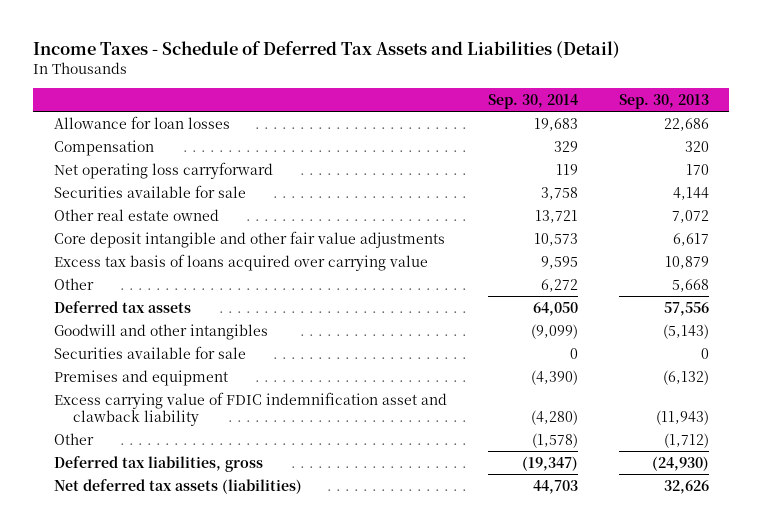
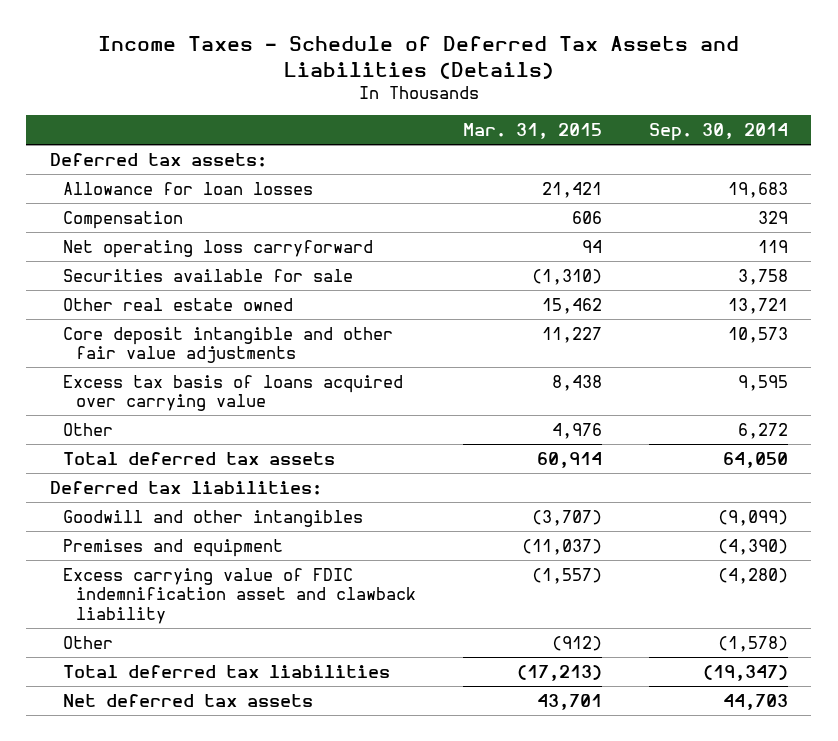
- Income Taxes - Schedule of Deferred Tax Assets and Liabilities (Detail)
+ Income Taxes - Schedule of Deferred Tax Assets and Liabilities (Details)
- | Sep. 30, 2014 | Sep. 30, 2013
+ | Mar. 31, 2015 | Sep. 30, 2014
+ Deferred tax assets:
- Deferred tax assets | 64,050 | 57,556
+ Total deferred tax assets | 60,914 | 64,050
+ Deferred tax liabilities:
- Securities available for sale | 0 | 0
- Deferred tax liabilities, gross | (19,347) | (24,930)
- Net deferred tax assets (liabilities) | 44,703 | 32,626
+ Total deferred tax liabilities | (17,213) | (19,347)
+ Net deferred tax assets | 43,701 | 44,703

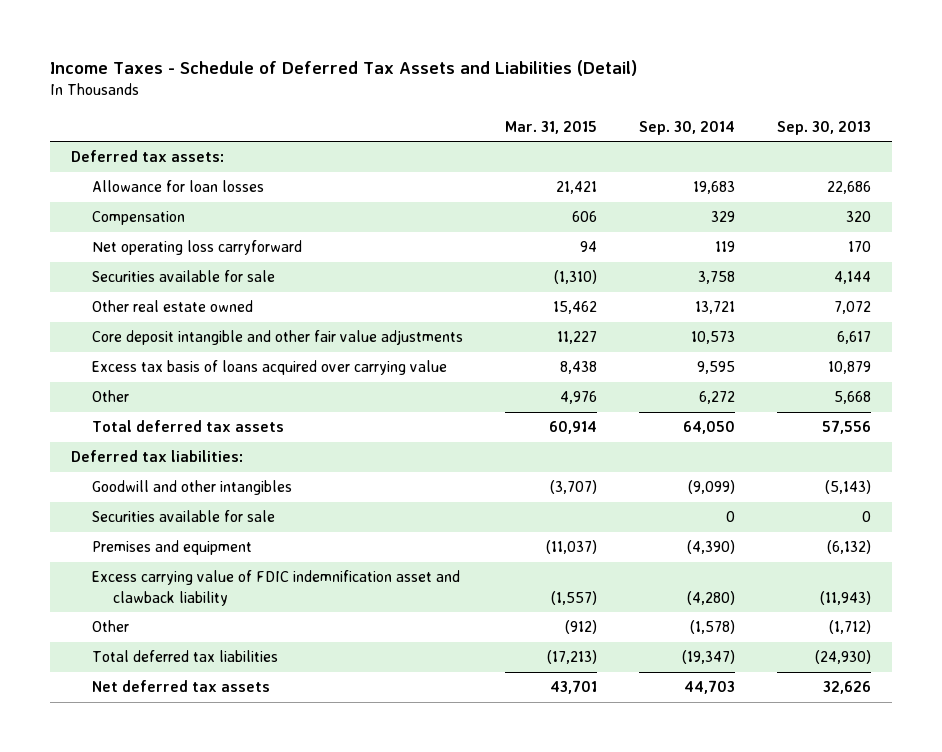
- Income Taxes - Schedule of Deferred Tax Assets and Liabilities (Details)
+ Income Taxes - Schedule of Deferred Tax Assets and Liabilities (Detail)
- | Mar. 31, 2015 | Sep. 30, 2014
+ | Mar. 31, 2015 | Sep. 30, 2014 | Sep. 30, 2013
+ Securities available for sale | | 0 | 0

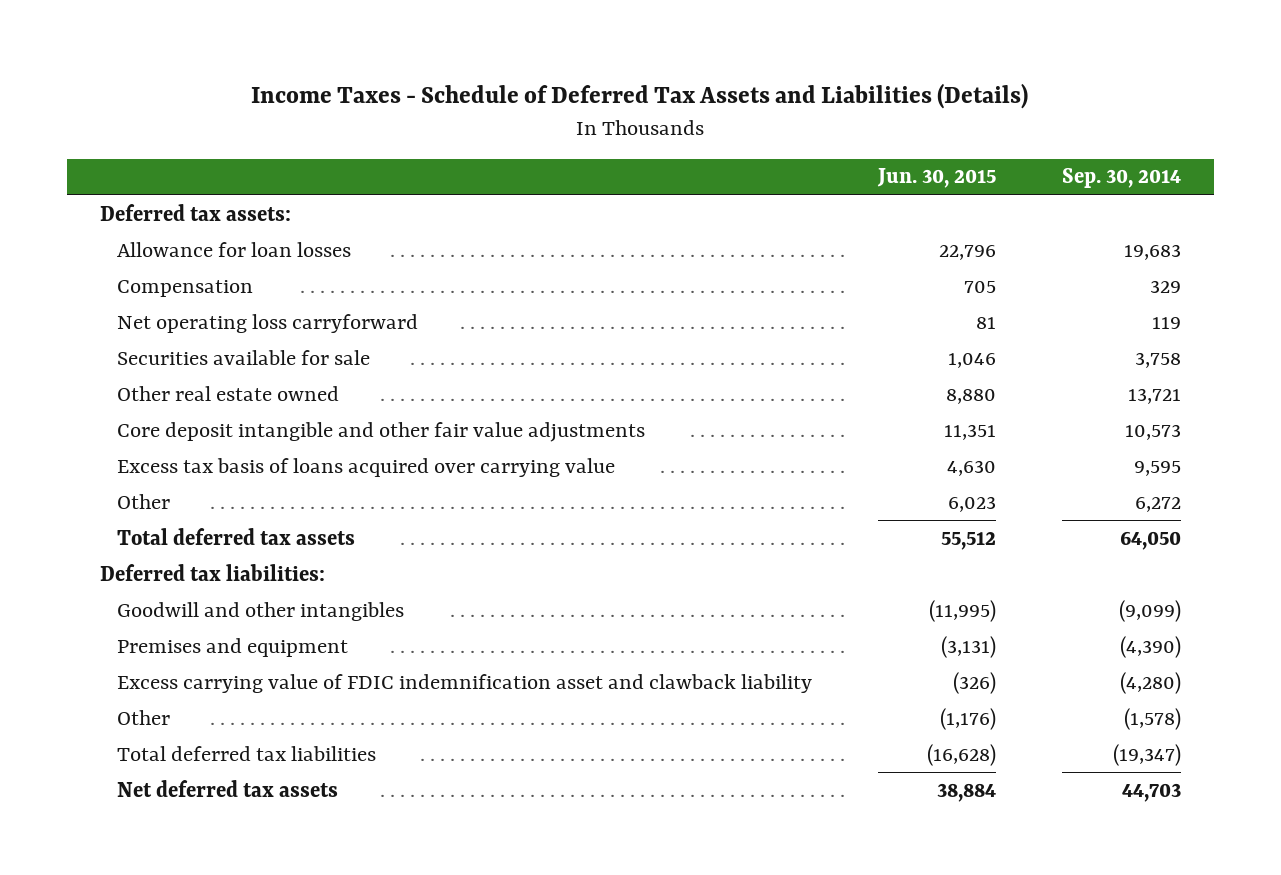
- Income Taxes - Schedule of Deferred Tax Assets and Liabilities (Detail)
+ Income Taxes - Schedule of Deferred Tax Assets and Liabilities (Details)
- | Mar. 31, 2015 | Sep. 30, 2014 | Sep. 30, 2013
+ | Jun. 30, 2015 | Sep. 30, 2014
- Securities available for sale | | 0 | 0

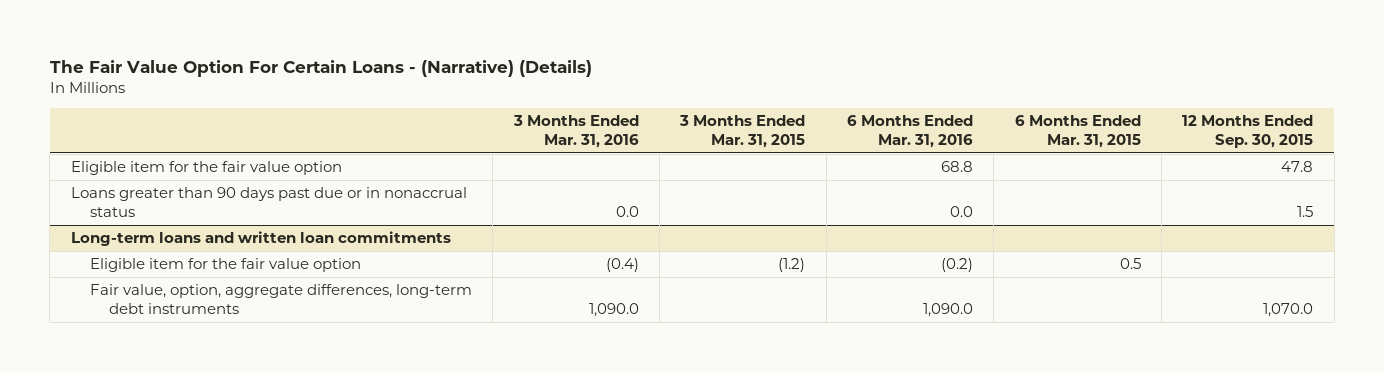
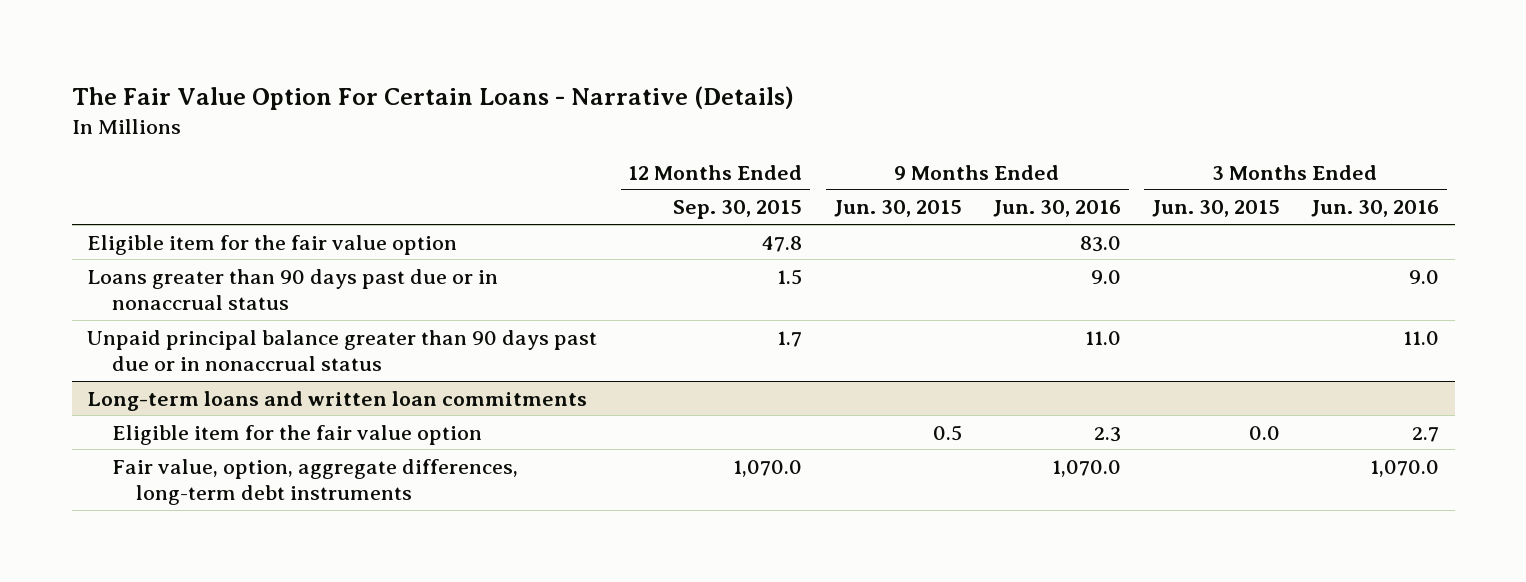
- The Fair Value Option For Certain Loans - (Narrative) (Details)
+ The Fair Value Option For Certain Loans - Narrative (Details)
- | 3 Months Ended Mar. 31, 2016 | 3 Months Ended Mar. 31, 2015 | 6 Months Ended Mar. 31, 2016 | 6 Months Ended Mar. 31, 2015 | 12 Months Ended Sep. 30, 2015
+ | 12 Months Ended Sep. 30, 2015 | 9 Months Ended Jun. 30, 2015 | 9 Months Ended Jun. 30, 2016 | 3 Months Ended Jun. 30, 2015 | 3 Months Ended Jun. 30, 2016
+ Unpaid principal balance greater than 90 days past due or in nonaccrual status | 1.7 | | 11.0 | | 11.0

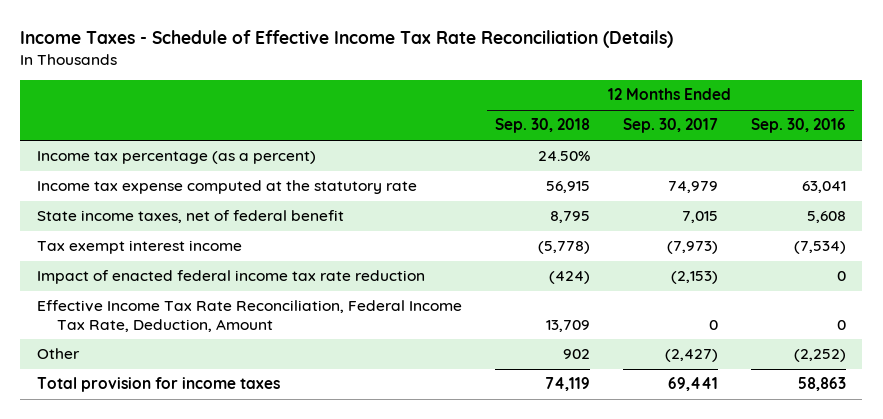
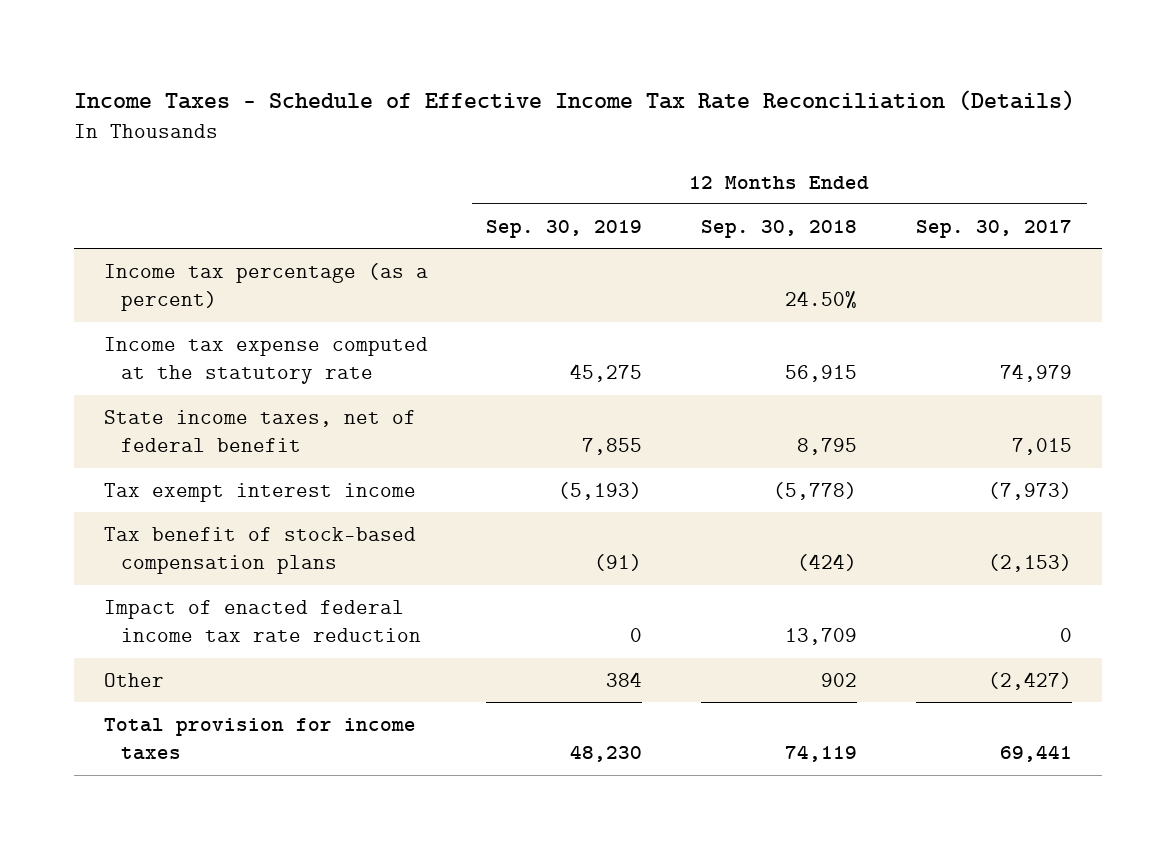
- | 12 Months Ended Sep. 30, 2018 | 12 Months Ended Sep. 30, 2017 | 12 Months Ended Sep. 30, 2016
+ | 12 Months Ended Sep. 30, 2019 | 12 Months Ended Sep. 30, 2018 | 12 Months Ended Sep. 30, 2017
- Impact of enacted federal income tax rate reduction | (424) | (2,153) | 0
- Effective Income Tax Rate Reconciliation, Federal Income Tax Rate, Deduction, Amount | 13,709 | 0 | 0
+ Tax benefit of stock-based compensation plans | (91) | (424) | (2,153)
+ Impact of enacted federal income tax rate reduction | 0 | 13,709 | 0

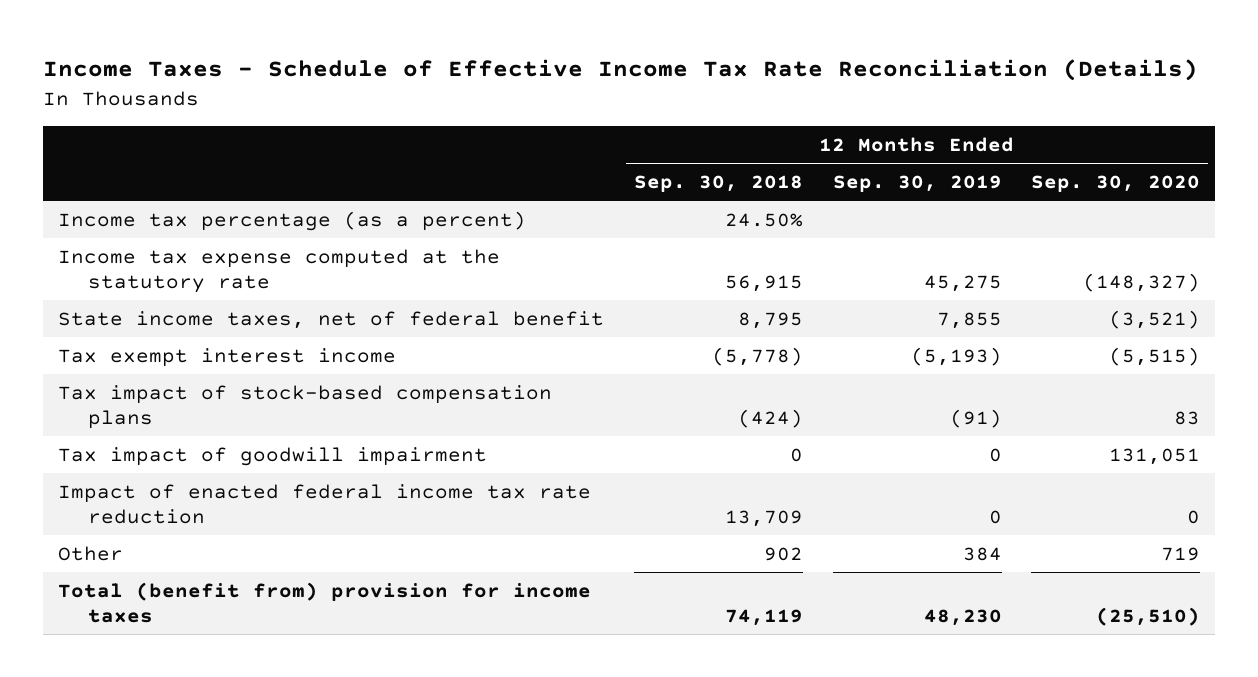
- | 12 Months Ended Sep. 30, 2019 | 12 Months Ended Sep. 30, 2018 | 12 Months Ended Sep. 30, 2017
+ | 12 Months Ended Sep. 30, 2018 | 12 Months Ended Sep. 30, 2019 | 12 Months Ended Sep. 30, 2020
- Tax benefit of stock-based compensation plans | (91) | (424) | (2,153)
+ Tax impact of stock-based compensation plans | (424) | (91) | 83
+ Tax impact of goodwill impairment | 0 | 0 | 131,051
- Total provision for income taxes | 48,230 | 74,119 | 69,441
+ Total (benefit from) provision for income taxes | 74,119 | 48,230 | (25,510)

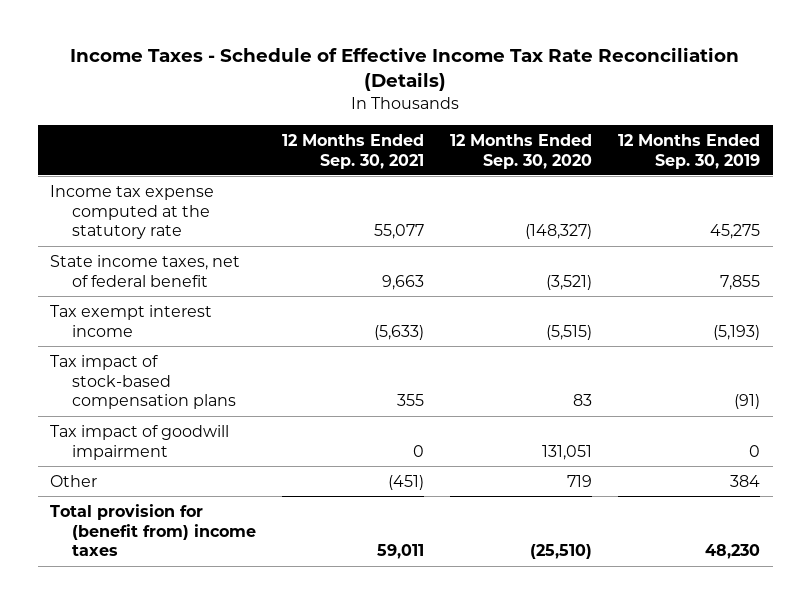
- | 12 Months Ended Sep. 30, 2018 | 12 Months Ended Sep. 30, 2019 | 12 Months Ended Sep. 30, 2020
+ | 12 Months Ended Sep. 30, 2021 | 12 Months Ended Sep. 30, 2020 | 12 Months Ended Sep. 30, 2019
- Income tax percentage (as a percent) | 24.50% | |
- Impact of enacted federal income tax rate reduction | 13,709 | 0 | 0
- Total (benefit from) provision for income taxes | 74,119 | 48,230 | (25,510)
+ Total provision for (benefit from) income taxes | 59,011 | (25,510) | 48,230

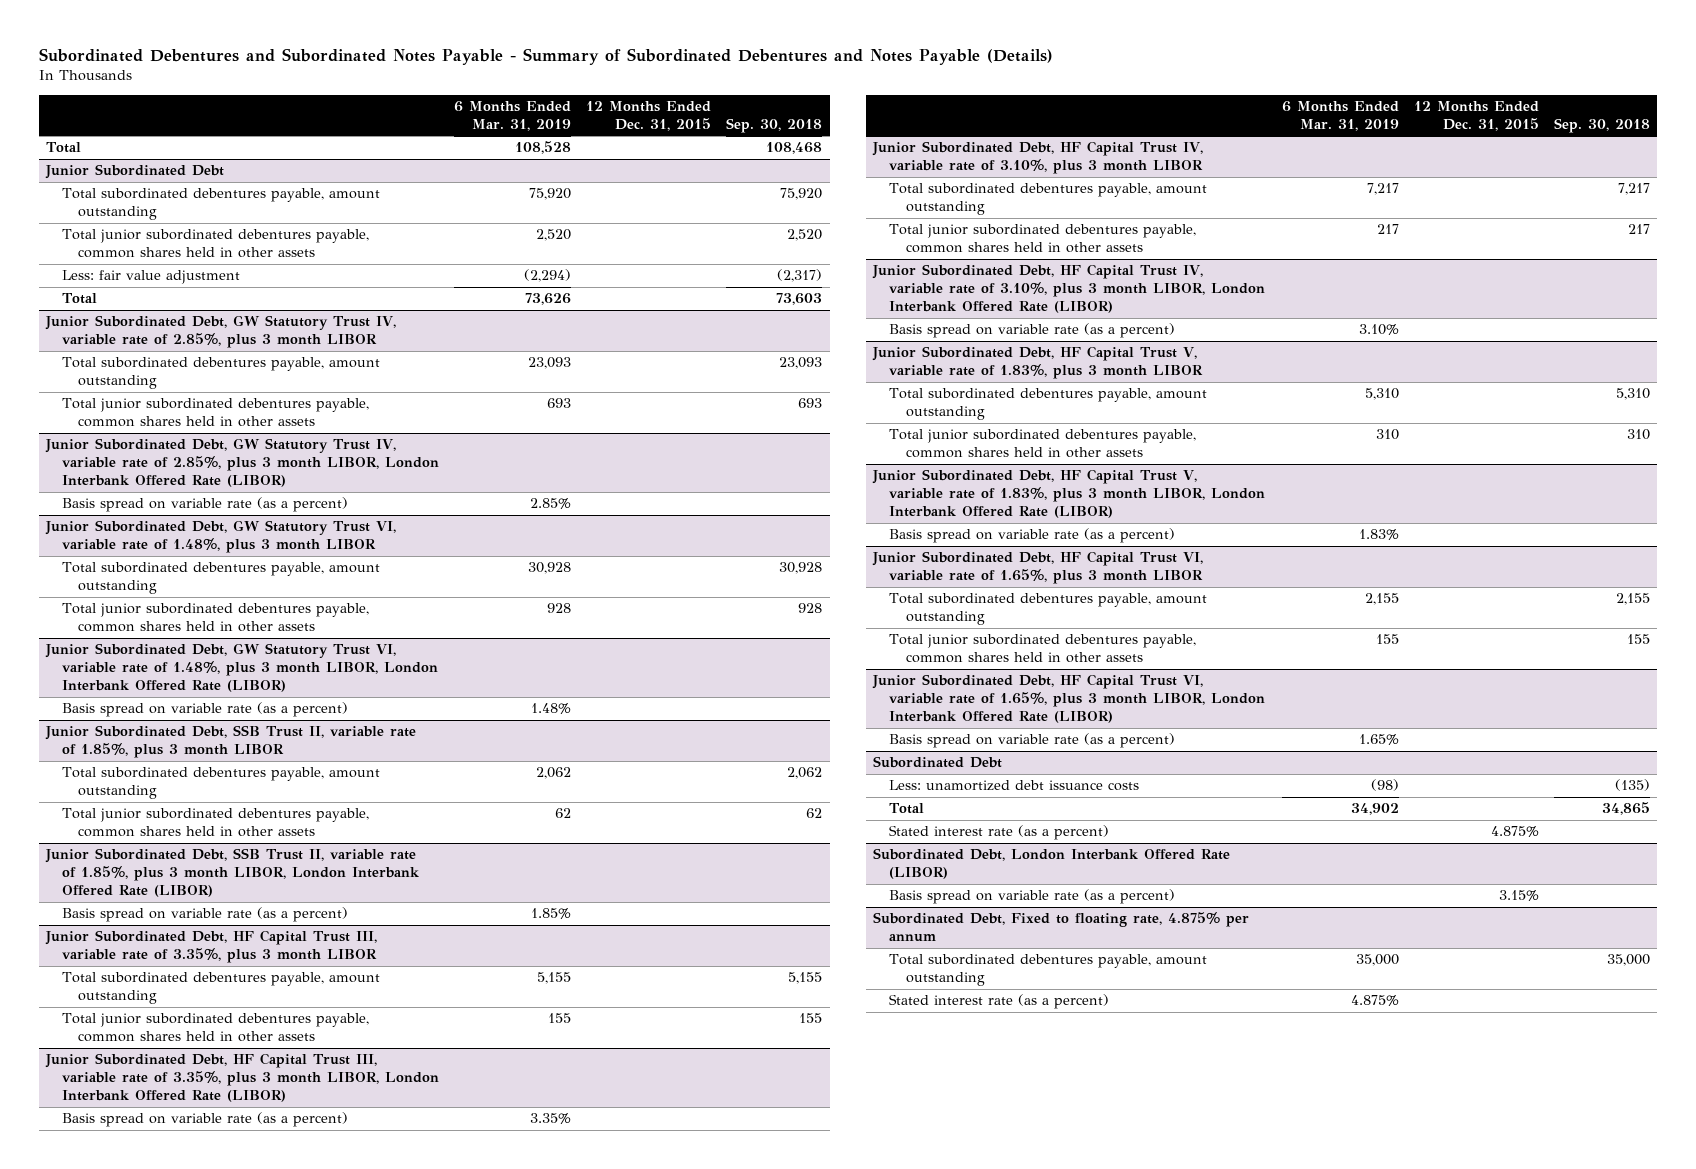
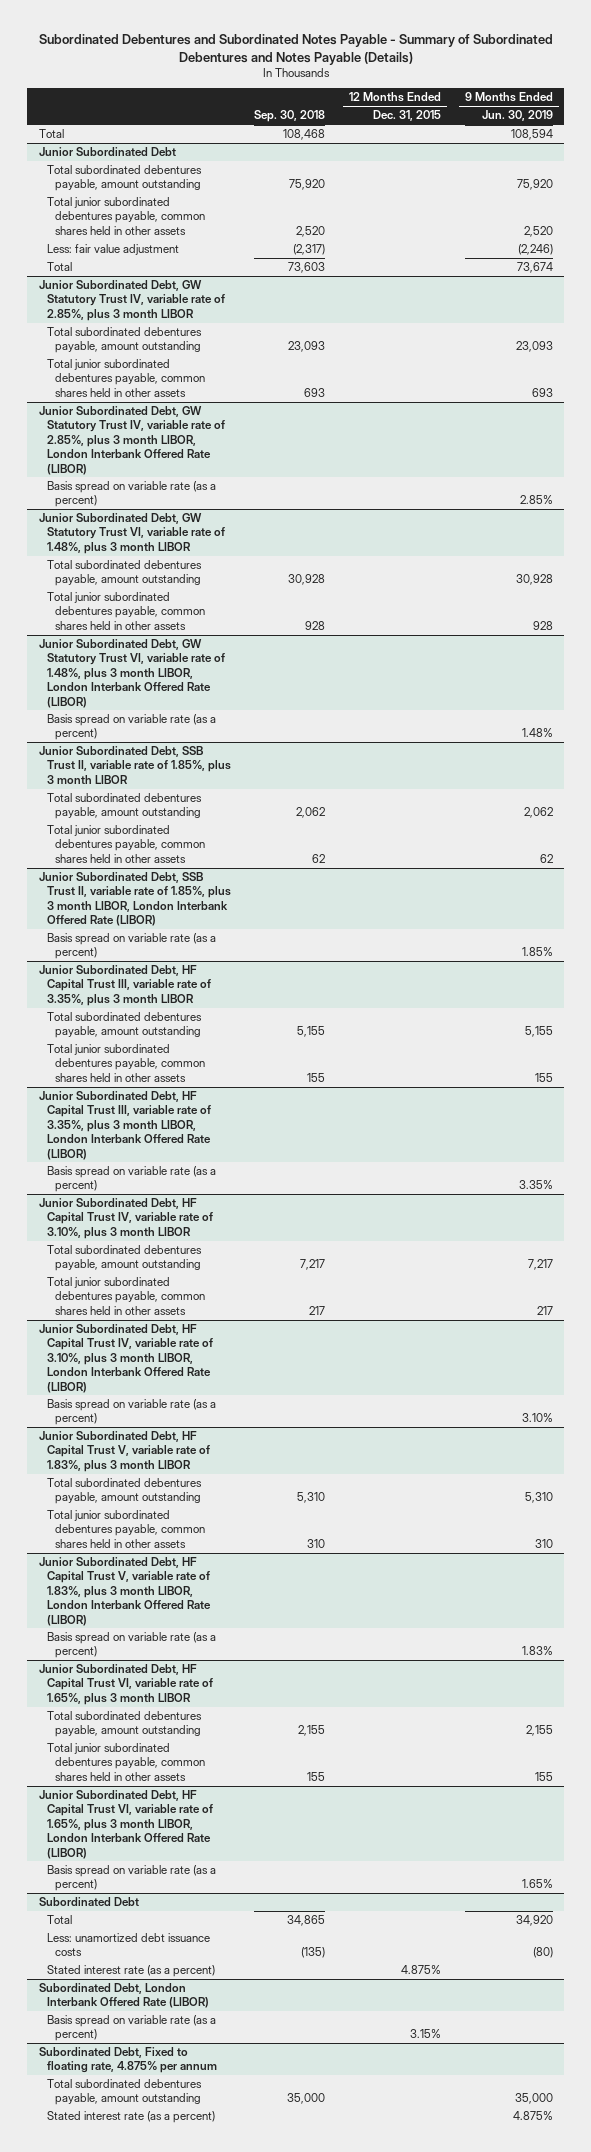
- | 6 Months Ended Mar. 31, 2019 | 12 Months Ended Dec. 31, 2015 | Sep. 30, 2018
+ | Sep. 30, 2018 | 12 Months Ended Dec. 31, 2015 | 9 Months Ended Jun. 30, 2019
@ Subordinated Debt
moved down: Less: unamortized debt issuance costs | (135) | | (80)

